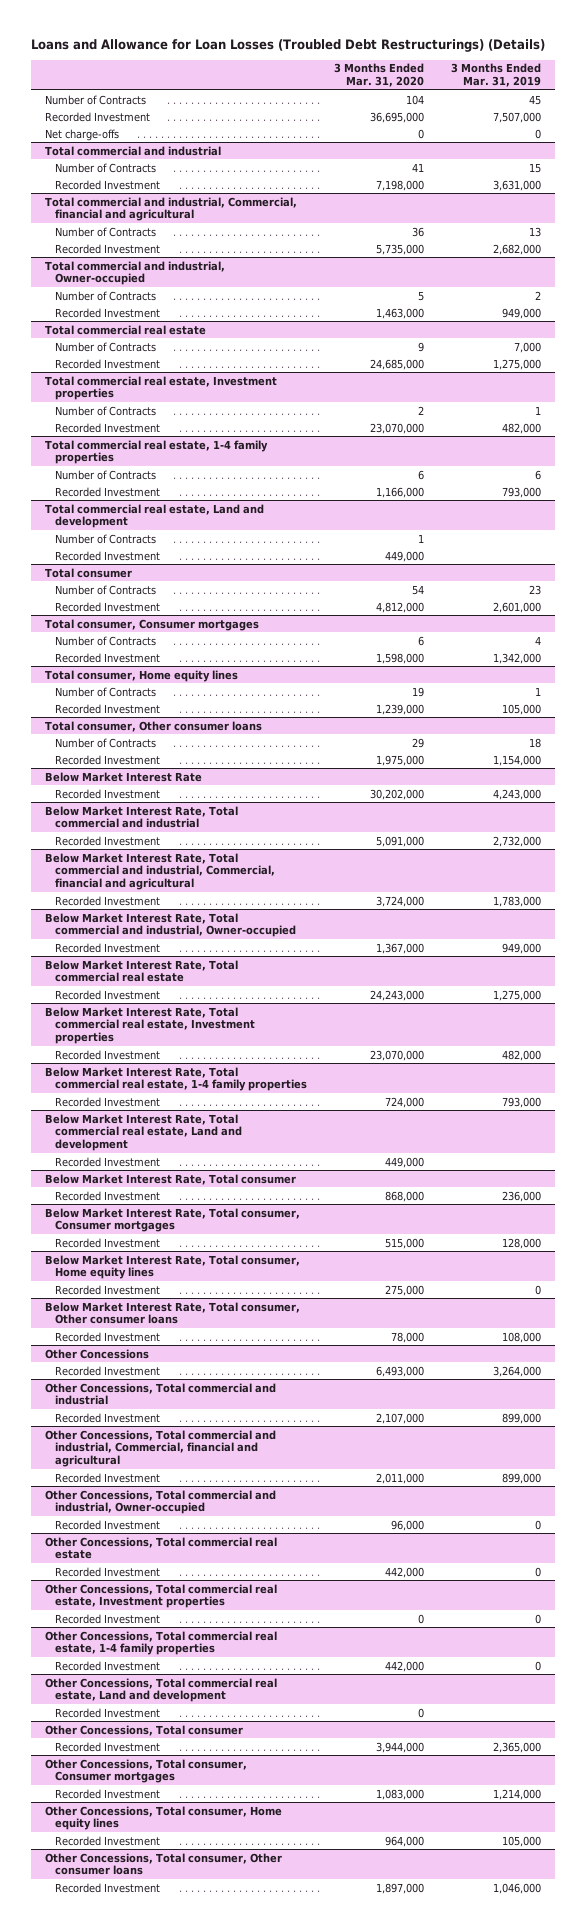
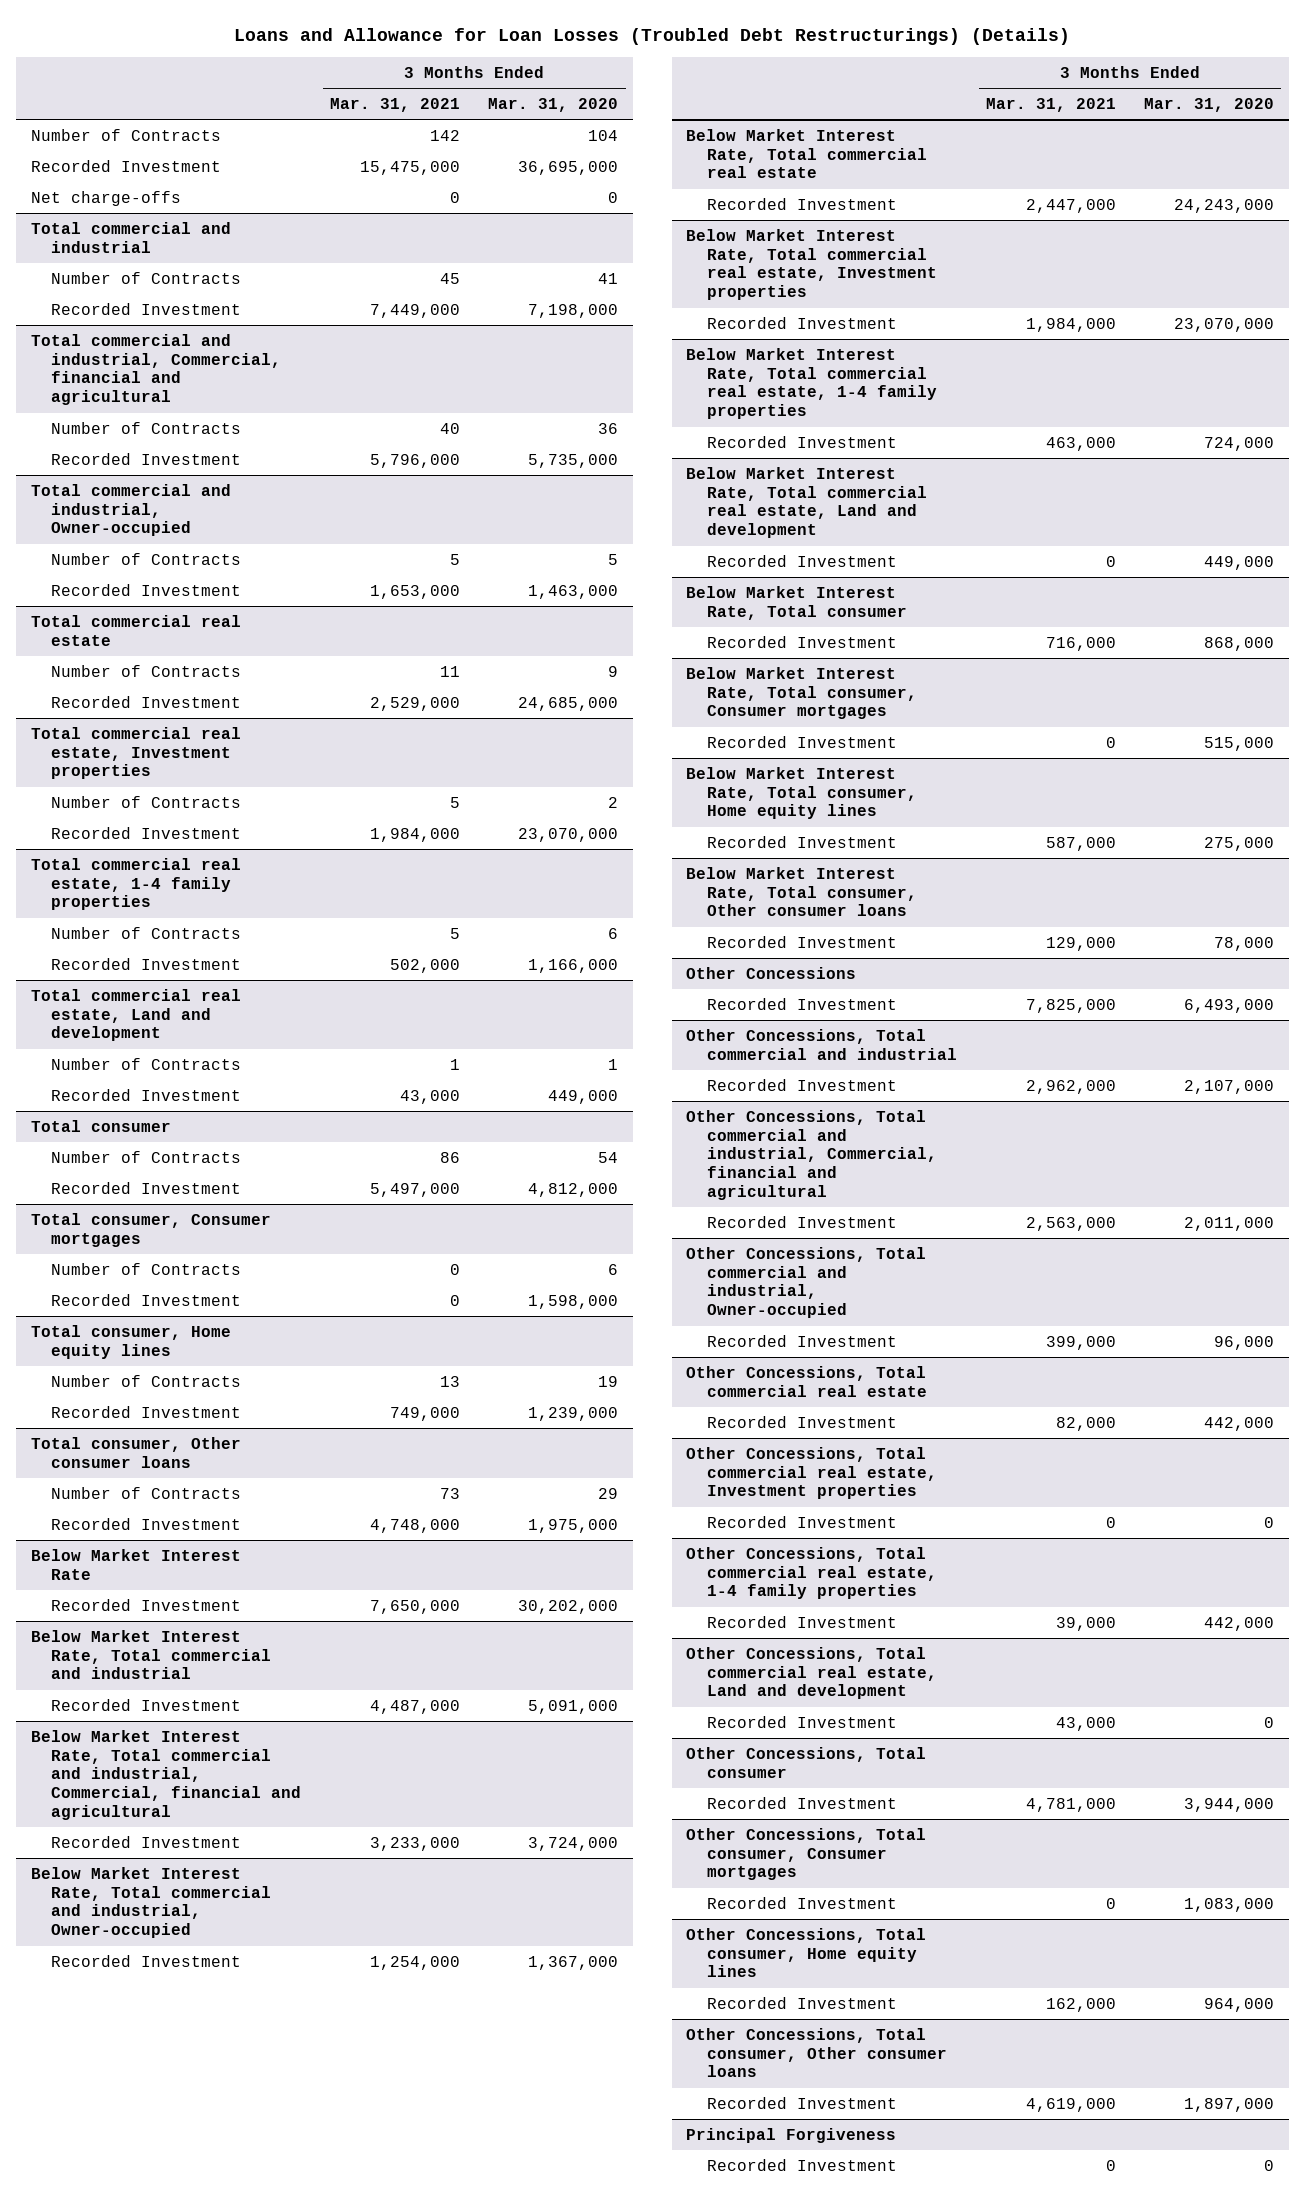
- | 3 Months Ended Mar. 31, 2020 | 3 Months Ended Mar. 31, 2019
+ | 3 Months Ended Mar. 31, 2021 | 3 Months Ended Mar. 31, 2020
+ Principal Forgiveness
+ Recorded Investment | 0 | 0

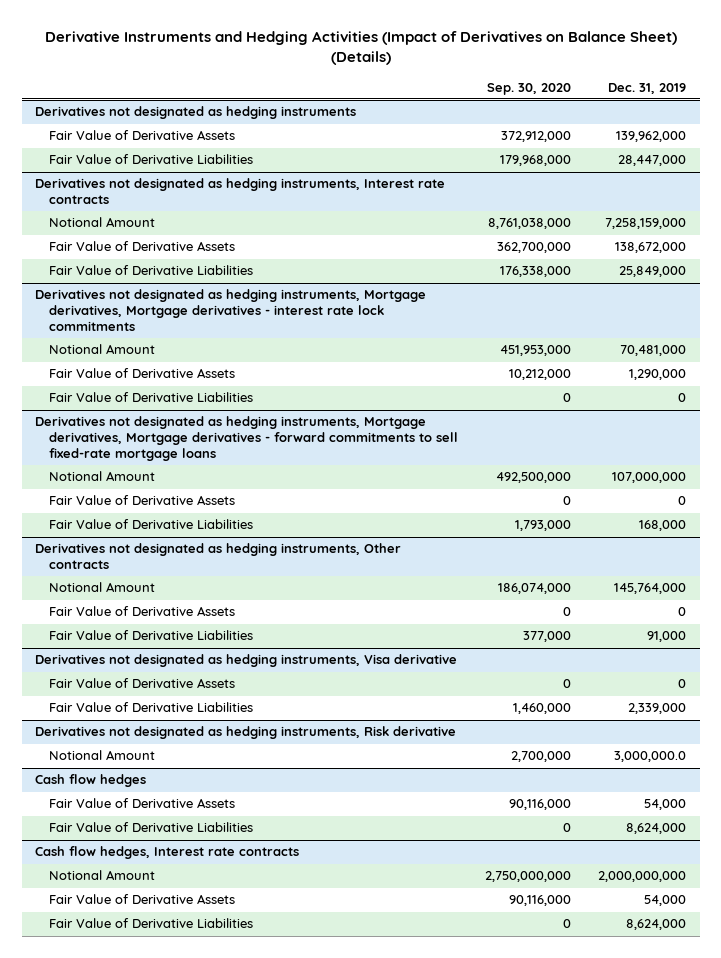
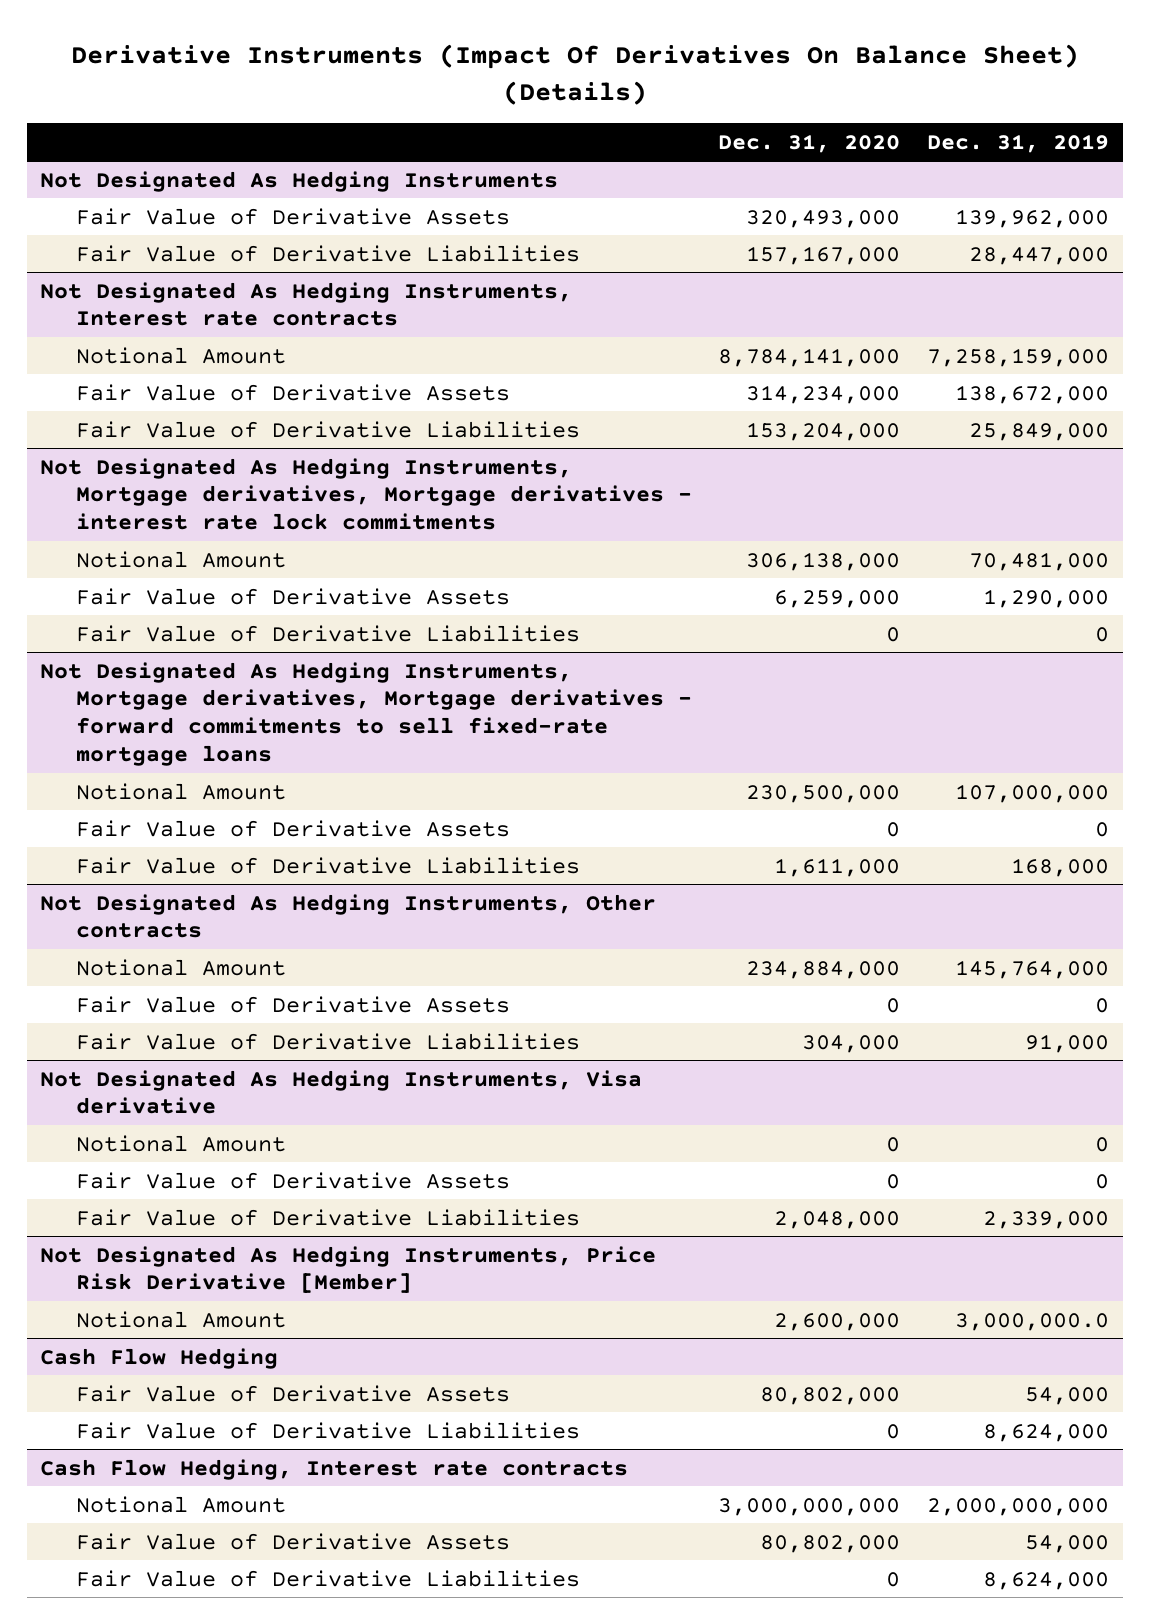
- Derivative Instruments and Hedging Activities (Impact of Derivatives on Balance Sheet) (Details)
+ Derivative Instruments (Impact Of Derivatives On Balance Sheet) (Details)
- | Sep. 30, 2020 | Dec. 31, 2019
+ | Dec. 31, 2020 | Dec. 31, 2019
- Derivatives not designated as hedging instruments
+ Not Designated As Hedging Instruments
- Derivatives not designated as hedging instruments, Interest rate contracts
+ Not Designated As Hedging Instruments, Interest rate contracts
- Derivatives not designated as hedging instruments, Mortgage derivatives, Mortgage derivatives - interest rate lock commitments
+ Not Designated As Hedging Instruments, Mortgage derivatives, Mortgage derivatives - interest rate lock commitments
- Derivatives not designated as hedging instruments, Mortgage derivatives, Mortgage derivatives - forward commitments to sell fixed-rate mortgage loans
+ Not Designated As Hedging Instruments, Mortgage derivatives, Mortgage derivatives - forward commitments to sell fixed-rate mortgage loans
- Derivatives not designated as hedging instruments, Other contracts
+ Not Designated As Hedging Instruments, Other contracts
- Derivatives not designated as hedging instruments, Visa derivative
+ Not Designated As Hedging Instruments, Visa derivative
+ Notional Amount | 0 | 0
- Derivatives not designated as hedging instruments, Risk derivative
+ Not Designated As Hedging Instruments, Price Risk Derivative [Member]
- Cash flow hedges
+ Cash Flow Hedging
- Cash flow hedges, Interest rate contracts
+ Cash Flow Hedging, Interest rate contracts

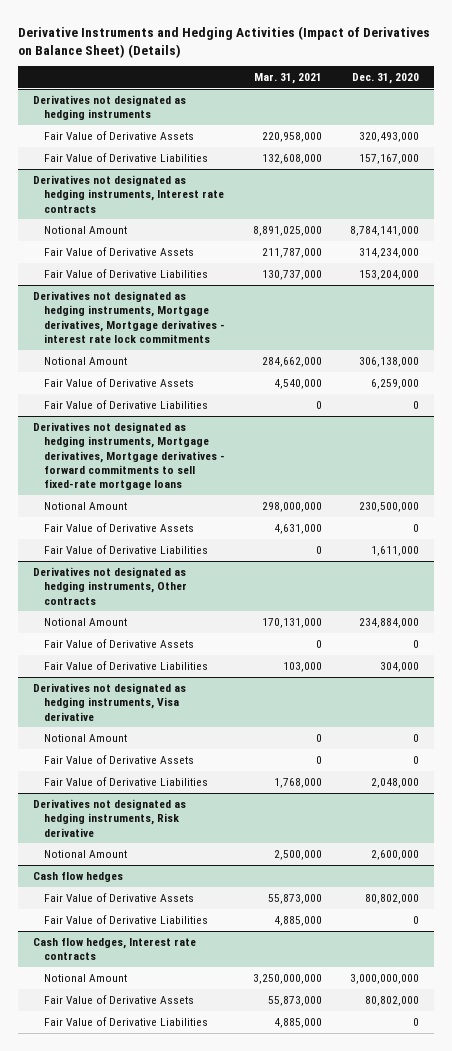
- Derivative Instruments (Impact Of Derivatives On Balance Sheet) (Details)
+ Derivative Instruments and Hedging Activities (Impact of Derivatives on Balance Sheet) (Details)
- | Dec. 31, 2020 | Dec. 31, 2019
+ | Mar. 31, 2021 | Dec. 31, 2020
- Not Designated As Hedging Instruments
+ Derivatives not designated as hedging instruments
- Not Designated As Hedging Instruments, Interest rate contracts
+ Derivatives not designated as hedging instruments, Interest rate contracts
- Not Designated As Hedging Instruments, Mortgage derivatives, Mortgage derivatives - interest rate lock commitments
+ Derivatives not designated as hedging instruments, Mortgage derivatives, Mortgage derivatives - interest rate lock commitments
- Not Designated As Hedging Instruments, Mortgage derivatives, Mortgage derivatives - forward commitments to sell fixed-rate mortgage loans
+ Derivatives not designated as hedging instruments, Mortgage derivatives, Mortgage derivatives - forward commitments to sell fixed-rate mortgage loans
- Not Designated As Hedging Instruments, Other contracts
+ Derivatives not designated as hedging instruments, Other contracts
- Not Designated As Hedging Instruments, Visa derivative
+ Derivatives not designated as hedging instruments, Visa derivative
- Not Designated As Hedging Instruments, Price Risk Derivative [Member]
+ Derivatives not designated as hedging instruments, Risk derivative
- Cash Flow Hedging
+ Cash flow hedges
- Cash Flow Hedging, Interest rate contracts
+ Cash flow hedges, Interest rate contracts

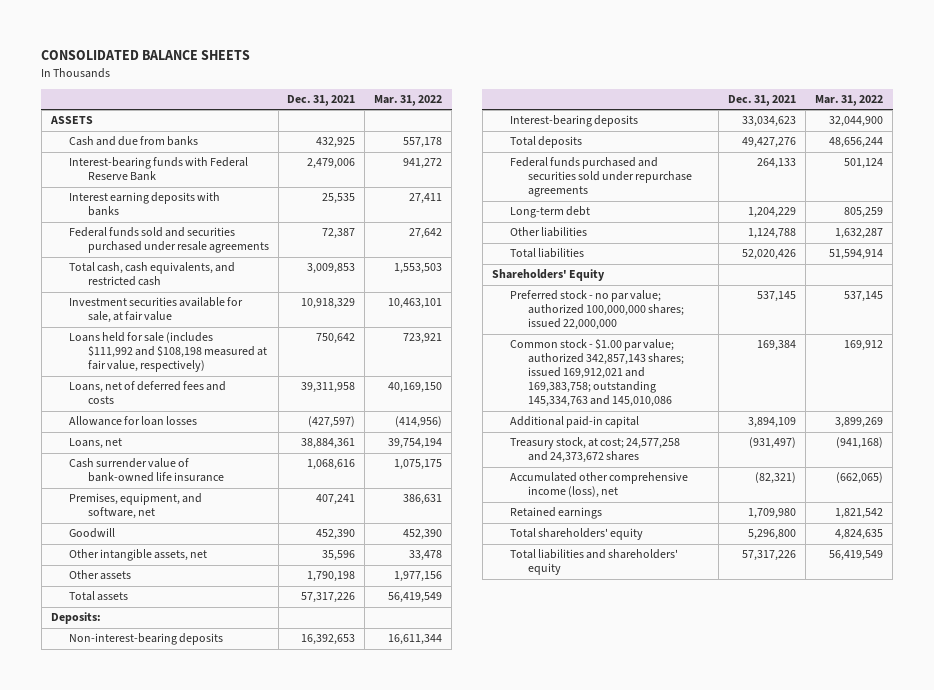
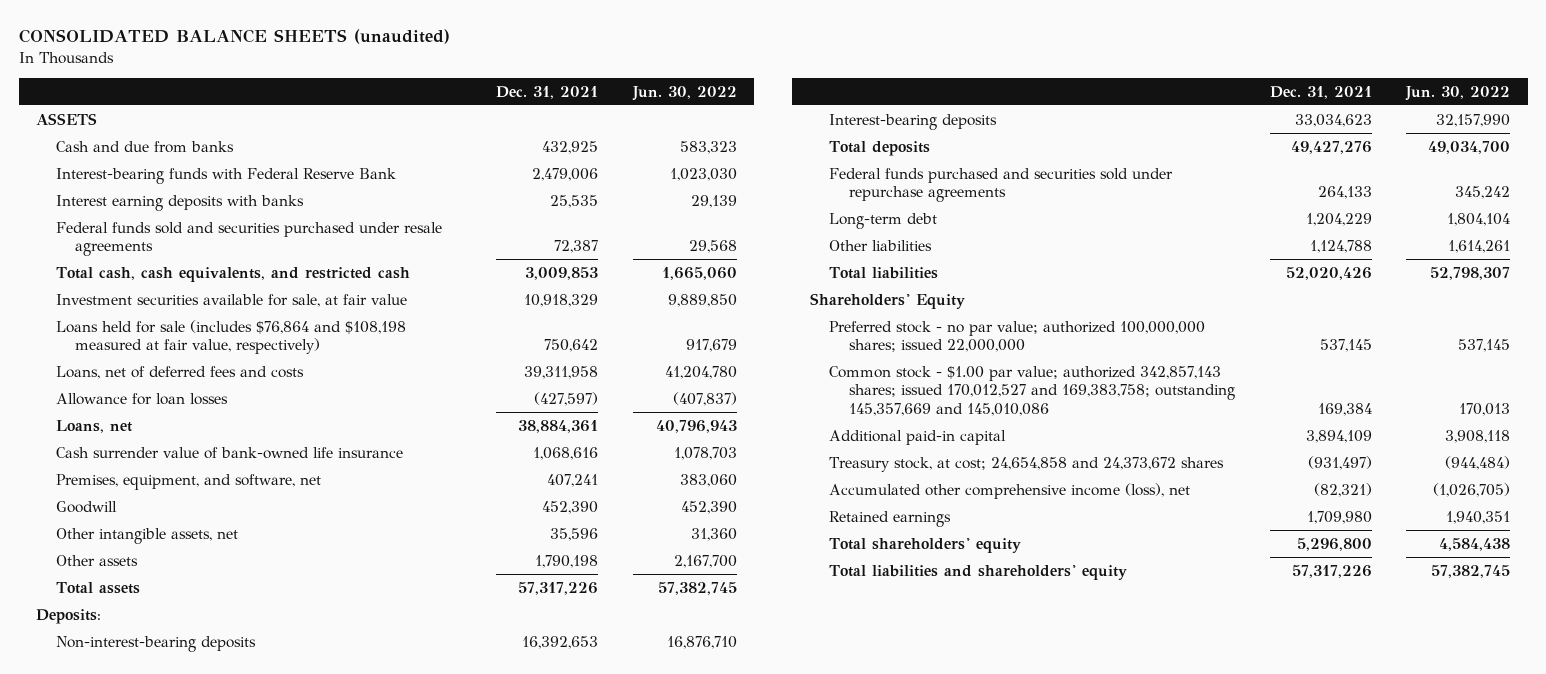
- CONSOLIDATED BALANCE SHEETS
+ CONSOLIDATED BALANCE SHEETS (unaudited)
- | Dec. 31, 2021 | Mar. 31, 2022
+ | Dec. 31, 2021 | Jun. 30, 2022
- Loans held for sale (includes $111,992 and $108,198 measured at fair value, respectively) | 750,642 | 723,921
+ Loans held for sale (includes $76,864 and $108,198 measured at fair value, respectively) | 750,642 | 917,679
- Common stock - $1.00 par value; authorized 342,857,143 shares; issued 169,912,021 and 169,383,758; outstanding 145,334,763 and 145,010,086 | 169,384 | 169,912
+ Common stock - $1.00 par value; authorized 342,857,143 shares; issued 170,012,527 and 169,383,758; outstanding 145,357,669 and 145,010,086 | 169,384 | 170,013
- Treasury stock, at cost; 24,577,258 and 24,373,672 shares | (931,497) | (941,168)
+ Treasury stock, at cost; 24,654,858 and 24,373,672 shares | (931,497) | (944,484)

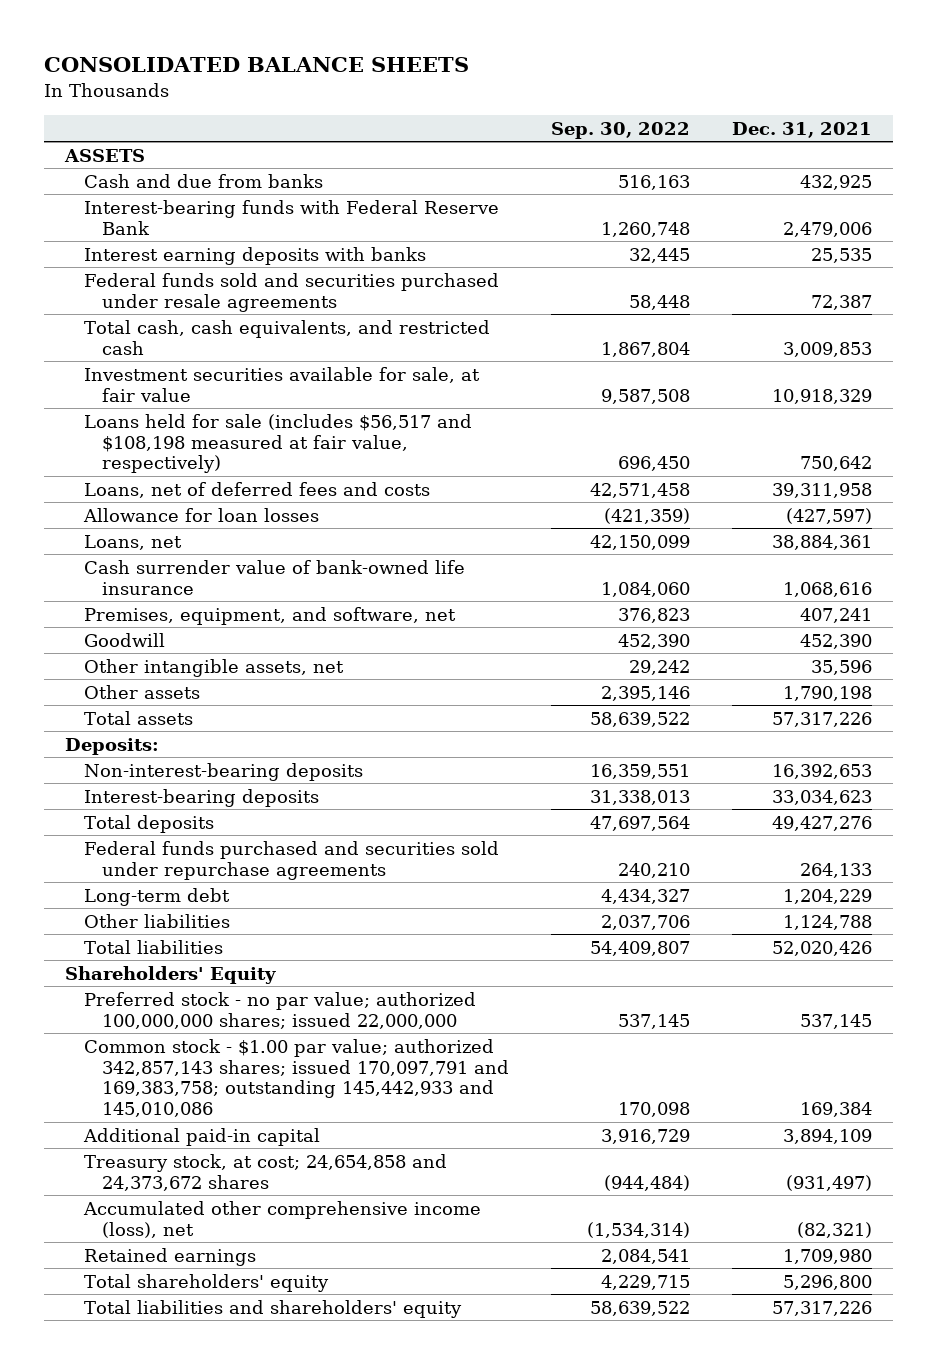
- CONSOLIDATED BALANCE SHEETS (unaudited)
+ CONSOLIDATED BALANCE SHEETS
- | Dec. 31, 2021 | Jun. 30, 2022
+ | Sep. 30, 2022 | Dec. 31, 2021
- Loans held for sale (includes $76,864 and $108,198 measured at fair value, respectively) | 750,642 | 917,679
+ Loans held for sale (includes $56,517 and $108,198 measured at fair value, respectively) | 696,450 | 750,642
- Common stock - $1.00 par value; authorized 342,857,143 shares; issued 170,012,527 and 169,383,758; outstanding 145,357,669 and 145,010,086 | 169,384 | 170,013
+ Common stock - $1.00 par value; authorized 342,857,143 shares; issued 170,097,791 and 169,383,758; outstanding 145,442,933 and 145,010,086 | 170,098 | 169,384

